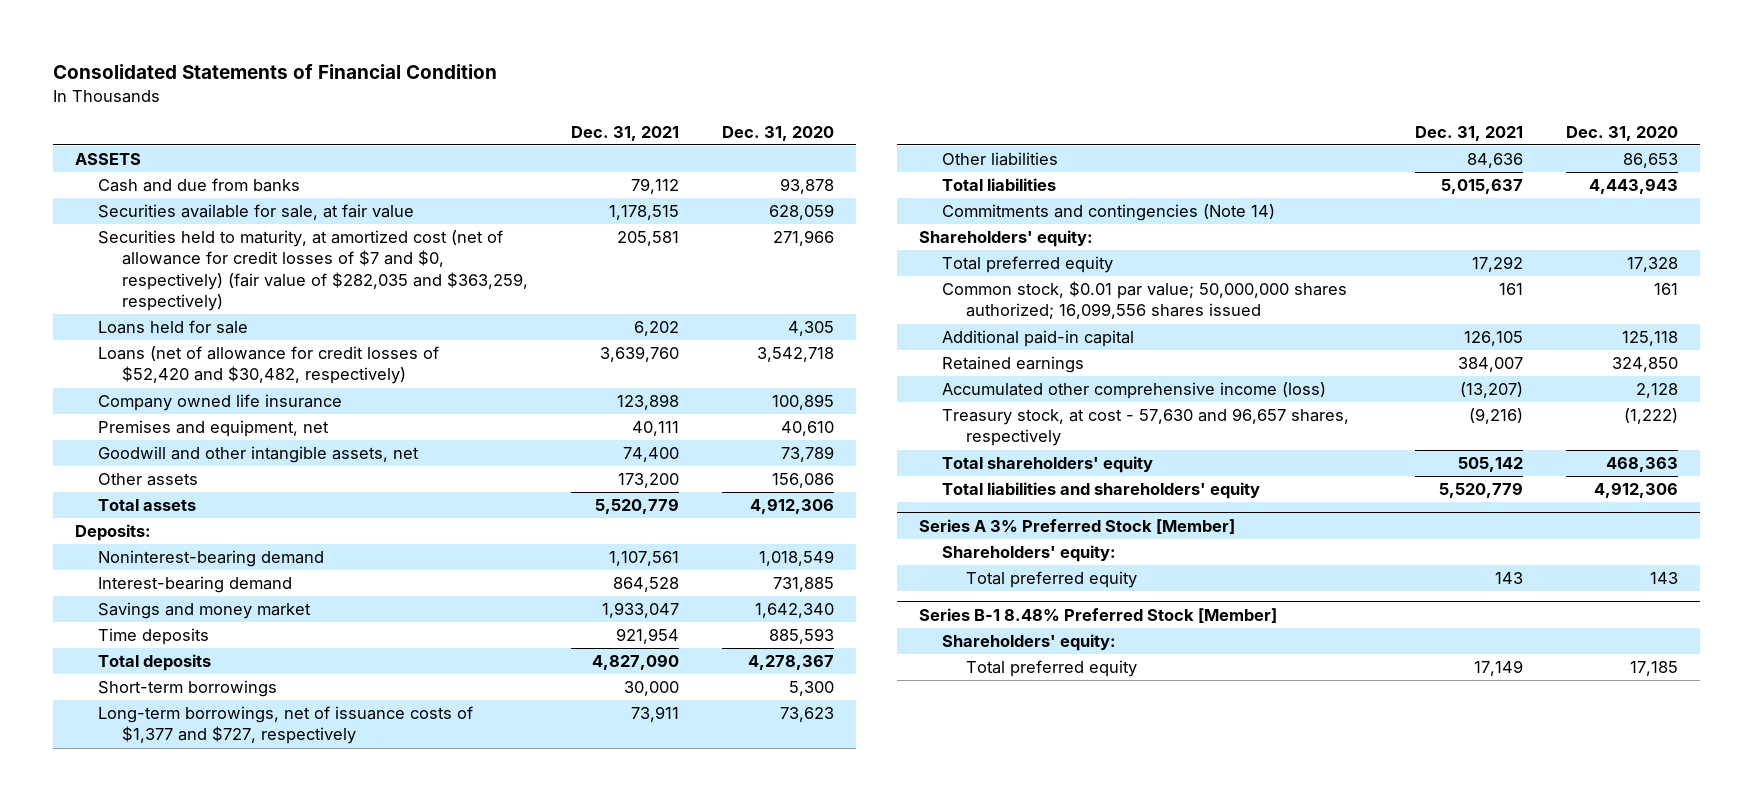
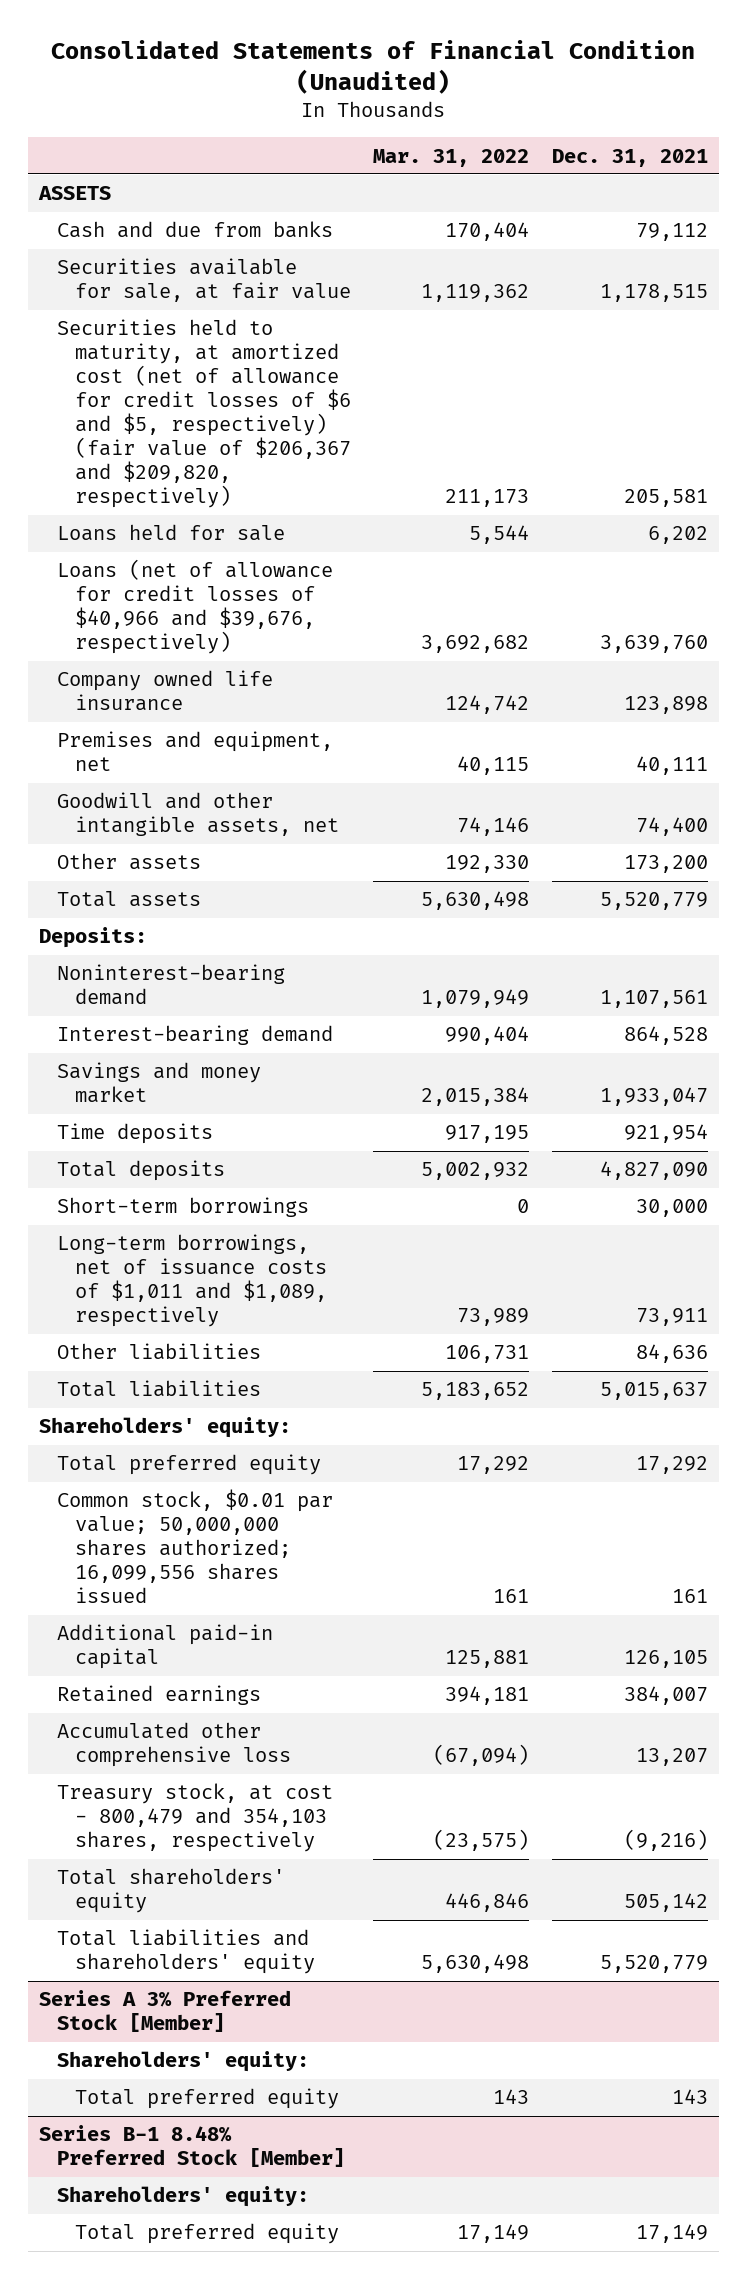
- Consolidated Statements of Financial Condition
+ Consolidated Statements of Financial Condition (Unaudited)
- | Dec. 31, 2021 | Dec. 31, 2020
+ | Mar. 31, 2022 | Dec. 31, 2021
- Securities held to maturity, at amortized cost (net of allowance for credit losses of $7 and $0, respectively) (fair value of $282,035 and $363,259, respectively) | 205,581 | 271,966
+ Securities held to maturity, at amortized cost (net of allowance for credit losses of $6 and $5, respectively) (fair value of $206,367 and $209,820, respectively) | 211,173 | 205,581
- Loans (net of allowance for credit losses of $52,420 and $30,482, respectively) | 3,639,760 | 3,542,718
+ Loans (net of allowance for credit losses of $40,966 and $39,676, respectively) | 3,692,682 | 3,639,760
- Long-term borrowings, net of issuance costs of $1,377 and $727, respectively | 73,911 | 73,623
+ Long-term borrowings, net of issuance costs of $1,011 and $1,089, respectively | 73,989 | 73,911
- Commitments and contingencies (Note 14)
- Accumulated other comprehensive income (loss) | (13,207) | 2,128
- Treasury stock, at cost - 57,630 and 96,657 shares, respectively | (9,216) | (1,222)
+ Accumulated other comprehensive loss | (67,094) | 13,207
+ Treasury stock, at cost - 800,479 and 354,103 shares, respectively | (23,575) | (9,216)

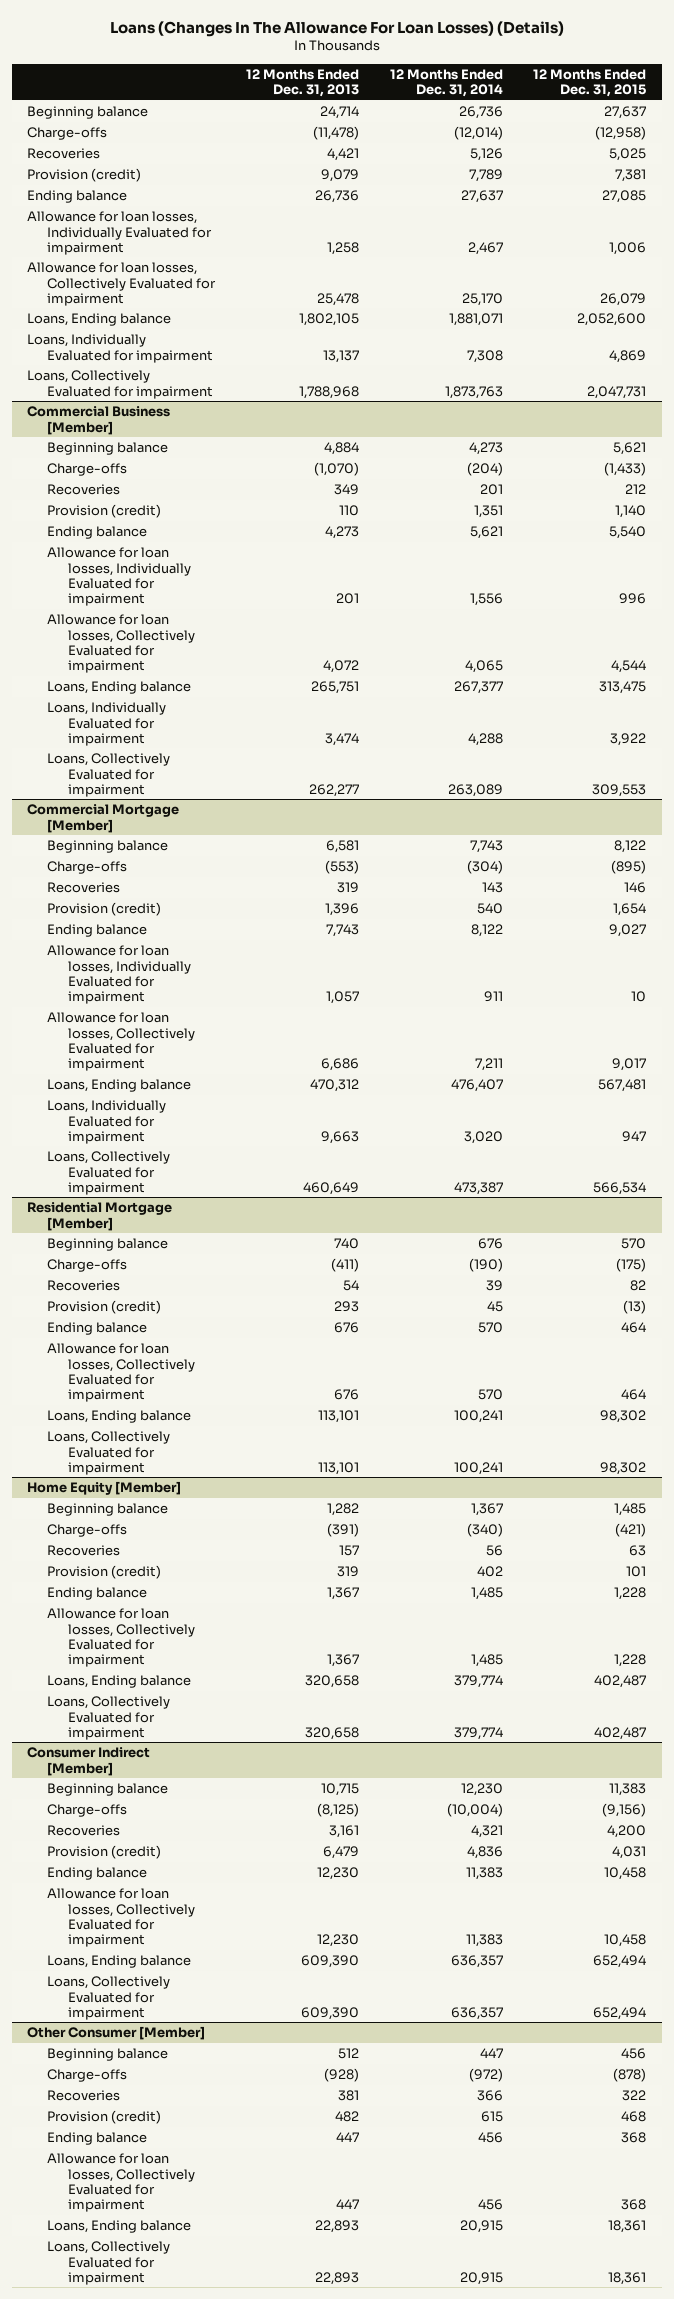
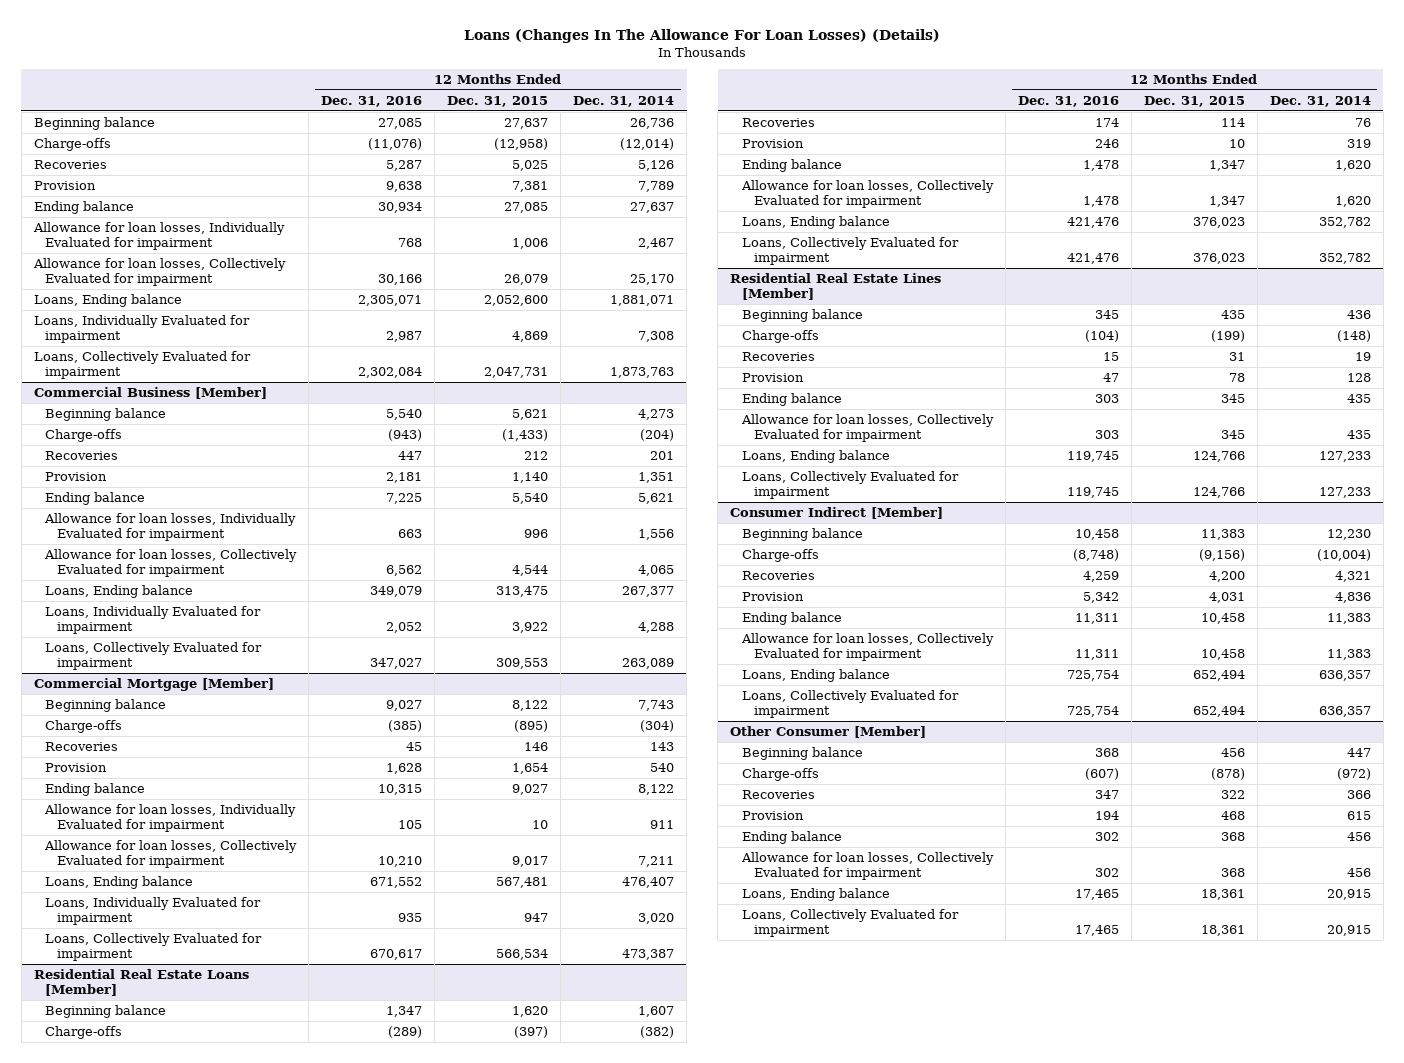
- | 12 Months Ended Dec. 31, 2013 | 12 Months Ended Dec. 31, 2014 | 12 Months Ended Dec. 31, 2015
+ | 12 Months Ended Dec. 31, 2016 | 12 Months Ended Dec. 31, 2015 | 12 Months Ended Dec. 31, 2014
- Provision (credit) | 9,079 | 7,789 | 7,381
+ Provision | 9,638 | 7,381 | 7,789
@ Commercial Business [Member]
- Provision (credit) | 110 | 1,351 | 1,140
+ Provision | 2,181 | 1,140 | 1,351
@ Commercial Mortgage [Member]
- Provision (credit) | 1,396 | 540 | 1,654
+ Provision | 1,628 | 1,654 | 540
- Residential Mortgage [Member]
- Beginning balance | 740 | 676 | 570
- Charge-offs | (411) | (190) | (175)
- Recoveries | 54 | 39 | 82
- Provision (credit) | 293 | 45 | (13)
- Ending balance | 676 | 570 | 464
- Allowance for loan losses, Collectively Evaluated for impairment | 676 | 570 | 464
- Loans, Ending balance | 113,101 | 100,241 | 98,302
- Loans, Collectively Evaluated for impairment | 113,101 | 100,241 | 98,302
- Home Equity [Member]
- Beginning balance | 1,282 | 1,367 | 1,485
- Charge-offs | (391) | (340) | (421)
- Recoveries | 157 | 56 | 63
- Provision (credit) | 319 | 402 | 101
- Ending balance | 1,367 | 1,485 | 1,228
- Allowance for loan losses, Collectively Evaluated for impairment | 1,367 | 1,485 | 1,228
- Loans, Ending balance | 320,658 | 379,774 | 402,487
- Loans, Collectively Evaluated for impairment | 320,658 | 379,774 | 402,487
+ Residential Real Estate Loans [Member]
+ Beginning balance | 1,347 | 1,620 | 1,607
+ Charge-offs | (289) | (397) | (382)
+ Recoveries | 174 | 114 | 76
+ Provision | 246 | 10 | 319
+ Ending balance | 1,478 | 1,347 | 1,620
+ Allowance for loan losses, Collectively Evaluated for impairment | 1,478 | 1,347 | 1,620
+ Loans, Ending balance | 421,476 | 376,023 | 352,782
+ Loans, Collectively Evaluated for impairment | 421,476 | 376,023 | 352,782
+ Residential Real Estate Lines [Member]
+ Beginning balance | 345 | 435 | 436
+ Charge-offs | (104) | (199) | (148)
+ Recoveries | 15 | 31 | 19
+ Provision | 47 | 78 | 128
+ Ending balance | 303 | 345 | 435
+ Allowance for loan losses, Collectively Evaluated for impairment | 303 | 345 | 435
+ Loans, Ending balance | 119,745 | 124,766 | 127,233
+ Loans, Collectively Evaluated for impairment | 119,745 | 124,766 | 127,233
@ Consumer Indirect [Member]
- Provision (credit) | 6,479 | 4,836 | 4,031
+ Provision | 5,342 | 4,031 | 4,836
@ Other Consumer [Member]
- Provision (credit) | 482 | 615 | 468
+ Provision | 194 | 468 | 615

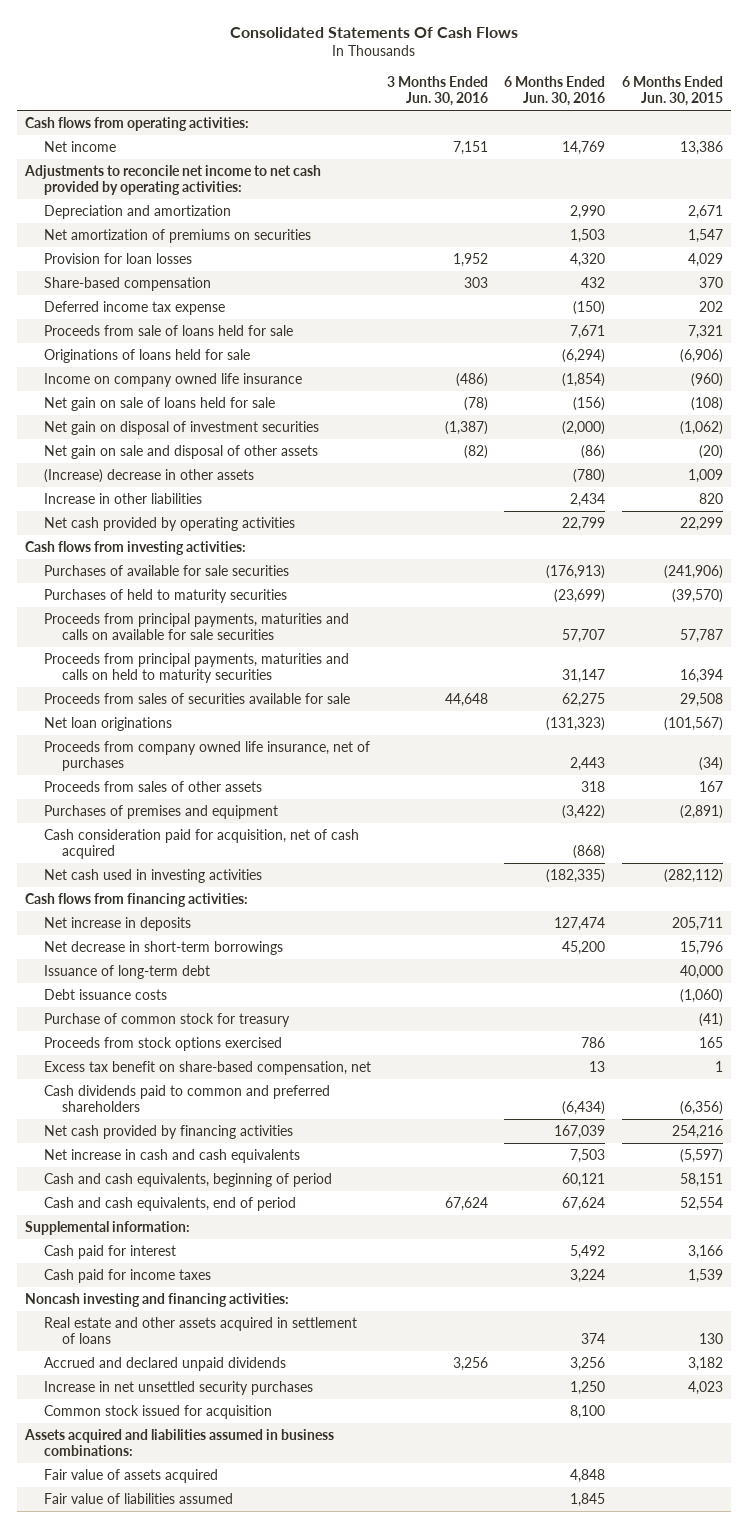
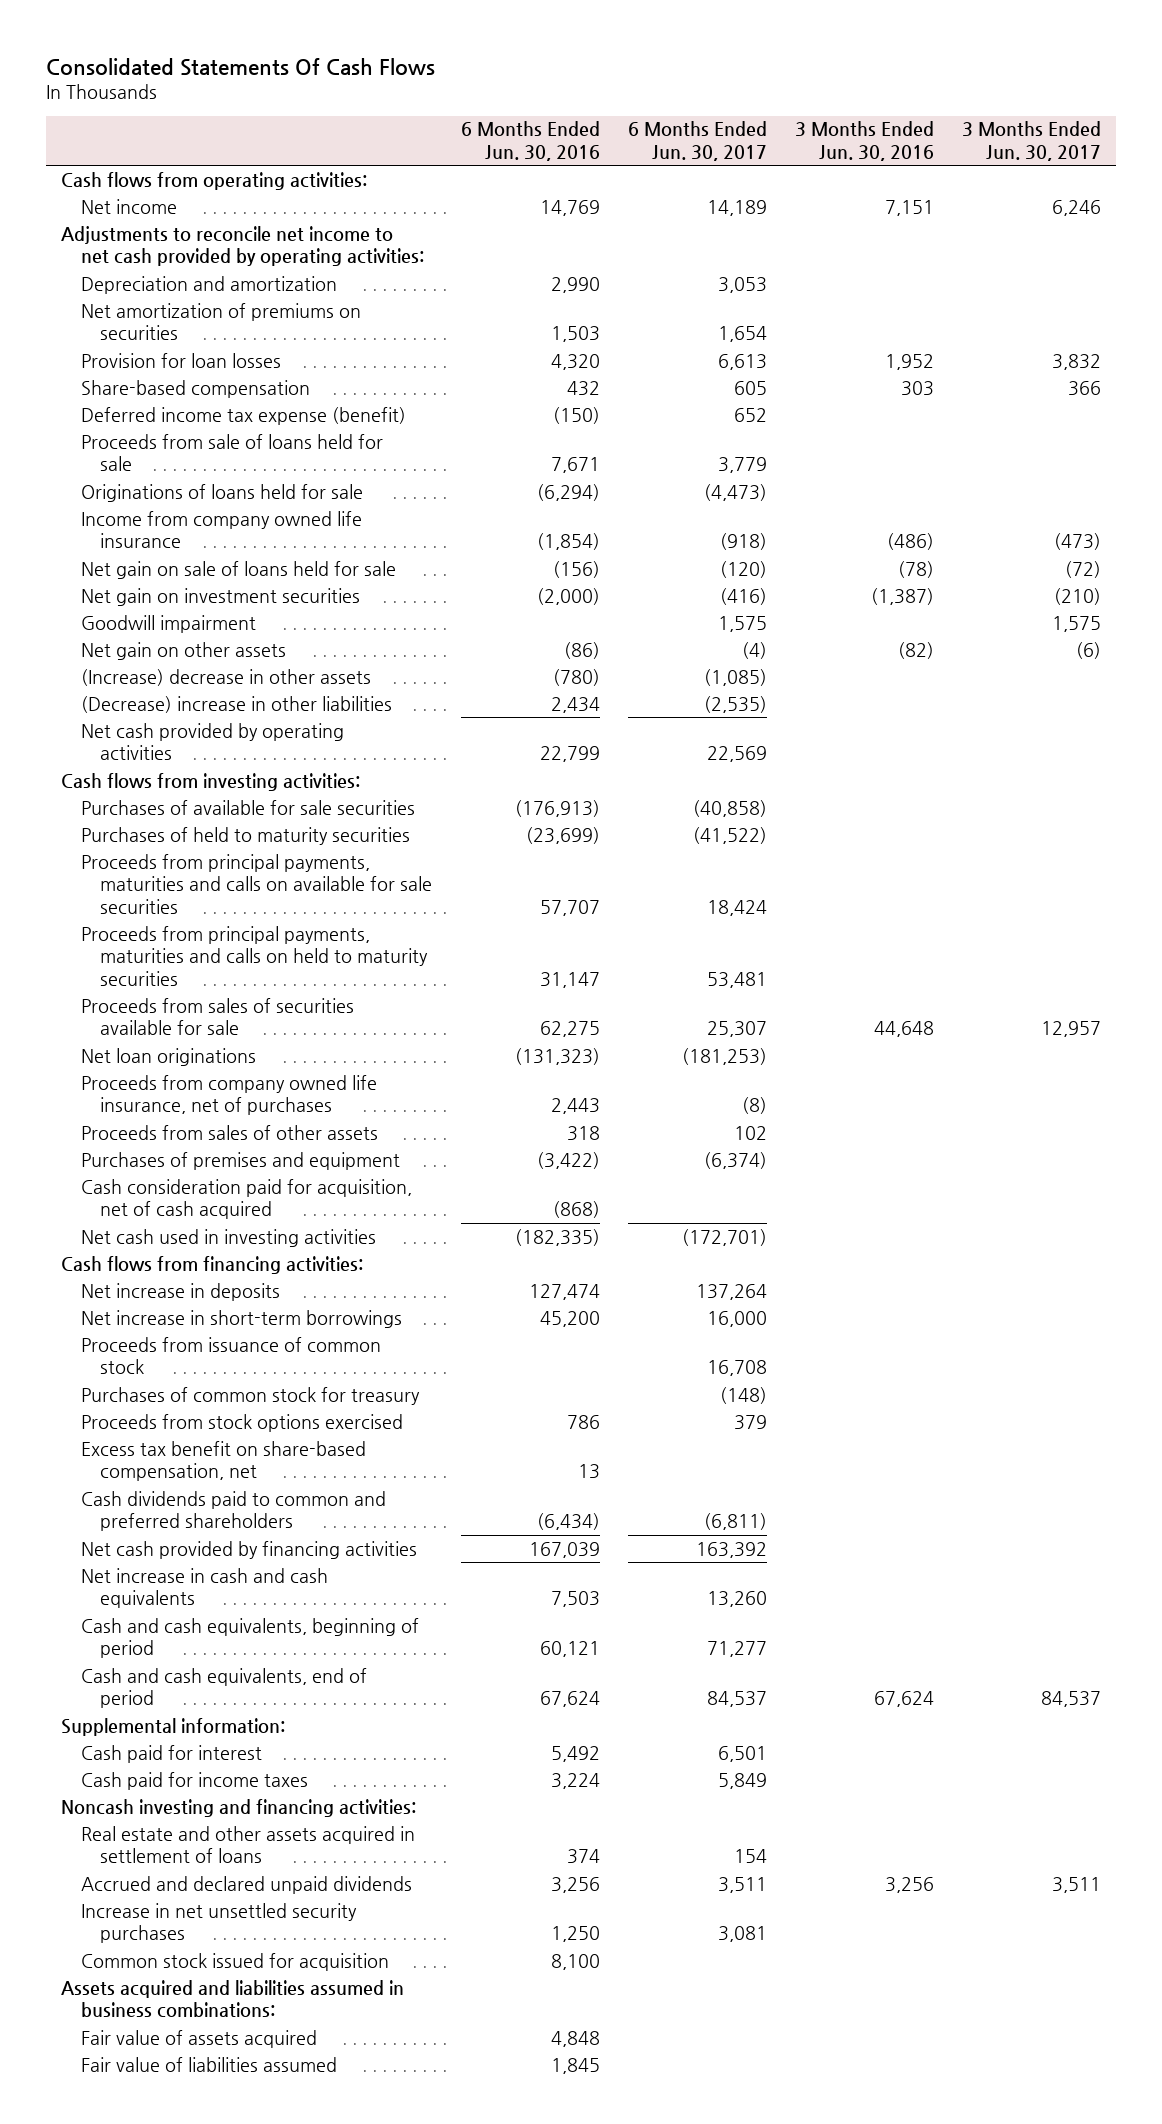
- | 3 Months Ended Jun. 30, 2016 | 6 Months Ended Jun. 30, 2016 | 6 Months Ended Jun. 30, 2015
+ | 6 Months Ended Jun. 30, 2016 | 6 Months Ended Jun. 30, 2017 | 3 Months Ended Jun. 30, 2016 | 3 Months Ended Jun. 30, 2017
- Deferred income tax expense | | (150) | 202
+ Deferred income tax expense (benefit) | (150) | 652 | |
- Income on company owned life insurance | (486) | (1,854) | (960)
+ Income from company owned life insurance | (1,854) | (918) | (486) | (473)
- Net gain on disposal of investment securities | (1,387) | (2,000) | (1,062)
- Net gain on sale and disposal of other assets | (82) | (86) | (20)
+ Net gain on investment securities | (2,000) | (416) | (1,387) | (210)
+ Goodwill impairment | | 1,575 | | 1,575
+ Net gain on other assets | (86) | (4) | (82) | (6)
- Increase in other liabilities | | 2,434 | 820
+ (Decrease) increase in other liabilities | 2,434 | (2,535) | |
- Net decrease in short-term borrowings | | 45,200 | 15,796
- Issuance of long-term debt | | | 40,000
- Debt issuance costs | | | (1,060)
- Purchase of common stock for treasury | | | (41)
+ Net increase in short-term borrowings | 45,200 | 16,000 | |
+ Proceeds from issuance of common stock | | 16,708 | |
+ Purchases of common stock for treasury | | (148) | |

